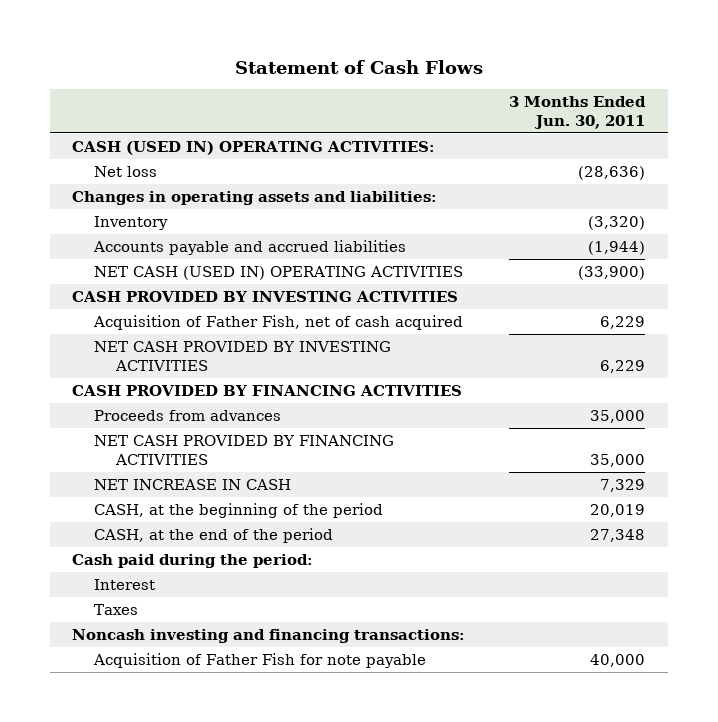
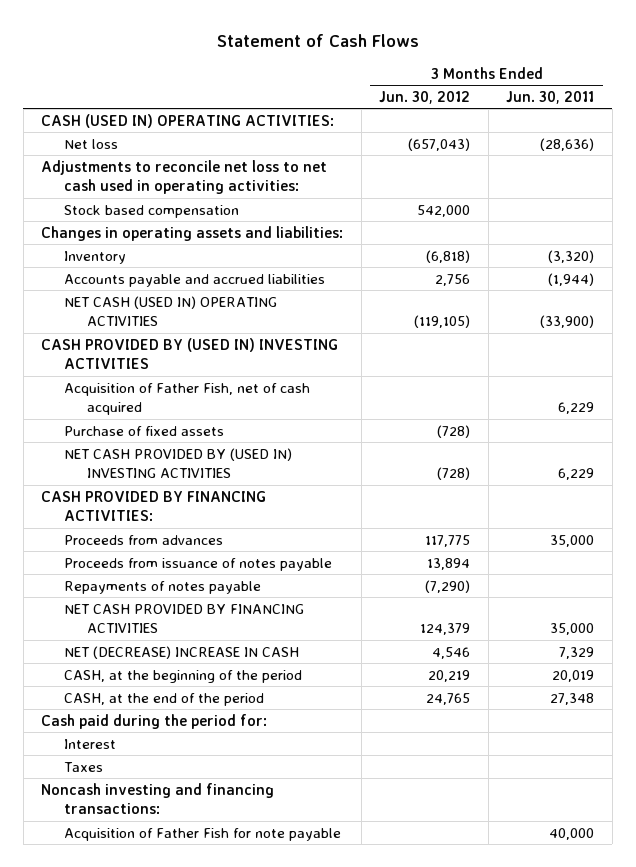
- | 3 Months Ended Jun. 30, 2011
+ | 3 Months Ended Jun. 30, 2012 | 3 Months Ended Jun. 30, 2011
+ Adjustments to reconcile net loss to net cash used in operating activities:
+ Stock based compensation | 542,000 |
- CASH PROVIDED BY INVESTING ACTIVITIES
+ CASH PROVIDED BY (USED IN) INVESTING ACTIVITIES
- NET CASH PROVIDED BY INVESTING ACTIVITIES | 6,229
- CASH PROVIDED BY FINANCING ACTIVITIES
+ Purchase of fixed assets | (728) |
+ NET CASH PROVIDED BY (USED IN) INVESTING ACTIVITIES | (728) | 6,229
+ CASH PROVIDED BY FINANCING ACTIVITIES:
+ Proceeds from issuance of notes payable | 13,894 |
+ Repayments of notes payable | (7,290) |
- NET INCREASE IN CASH | 7,329
+ NET (DECREASE) INCREASE IN CASH | 4,546 | 7,329
- Cash paid during the period:
+ Cash paid during the period for:

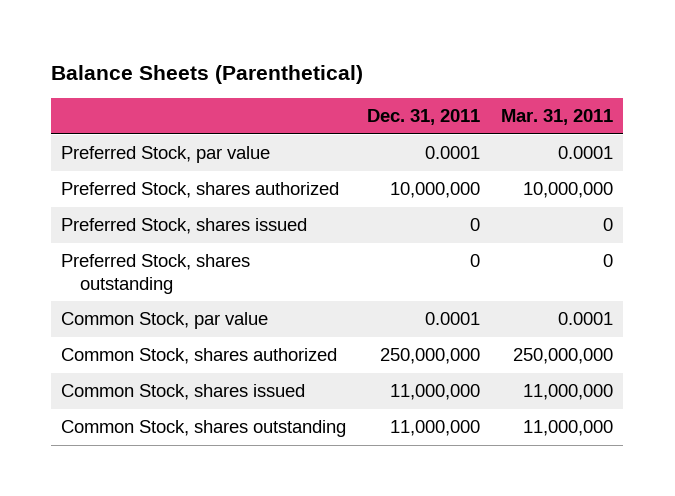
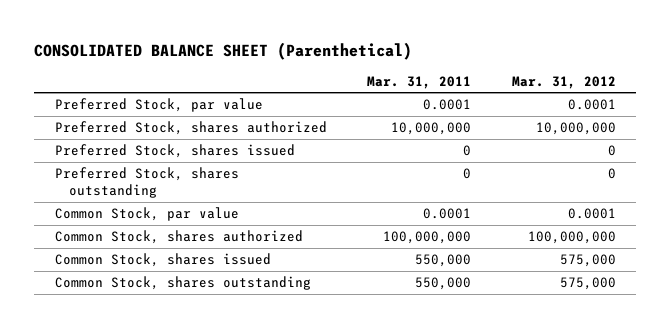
- Balance Sheets (Parenthetical)
+ CONSOLIDATED BALANCE SHEET (Parenthetical)
- | Dec. 31, 2011 | Mar. 31, 2011
+ | Mar. 31, 2011 | Mar. 31, 2012
- Common Stock, shares authorized | 250,000,000 | 250,000,000
- Common Stock, shares issued | 11,000,000 | 11,000,000
- Common Stock, shares outstanding | 11,000,000 | 11,000,000
+ Common Stock, shares authorized | 100,000,000 | 100,000,000
+ Common Stock, shares issued | 550,000 | 575,000
+ Common Stock, shares outstanding | 550,000 | 575,000

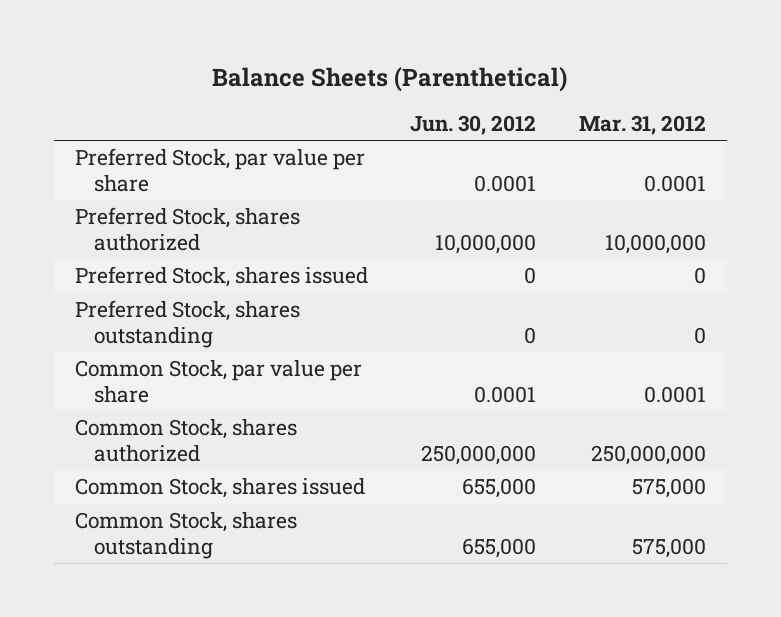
- CONSOLIDATED BALANCE SHEET (Parenthetical)
+ Balance Sheets (Parenthetical)
- | Mar. 31, 2011 | Mar. 31, 2012
+ | Jun. 30, 2012 | Mar. 31, 2012
- Preferred Stock, par value | 0.0001 | 0.0001
+ Preferred Stock, par value per share | 0.0001 | 0.0001
- Common Stock, par value | 0.0001 | 0.0001
- Common Stock, shares authorized | 100,000,000 | 100,000,000
+ Common Stock, par value per share | 0.0001 | 0.0001
+ Common Stock, shares authorized | 250,000,000 | 250,000,000

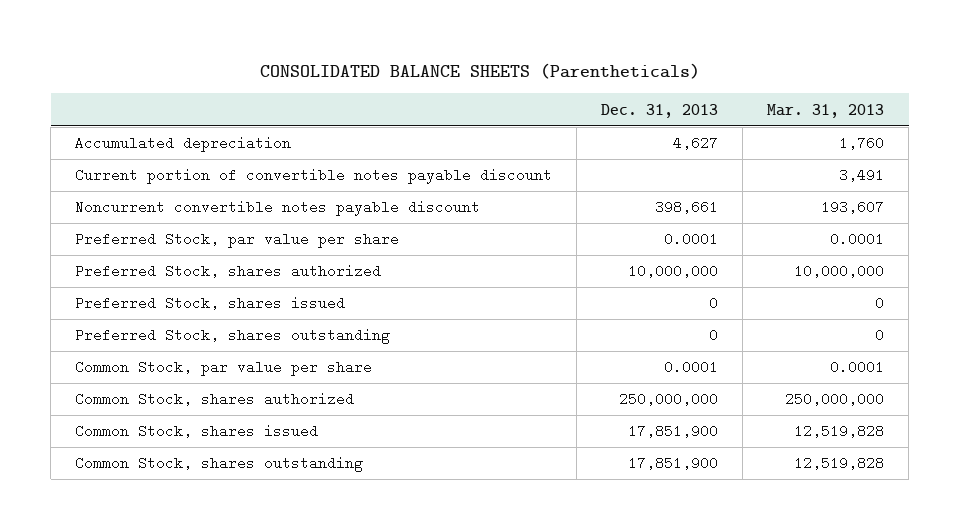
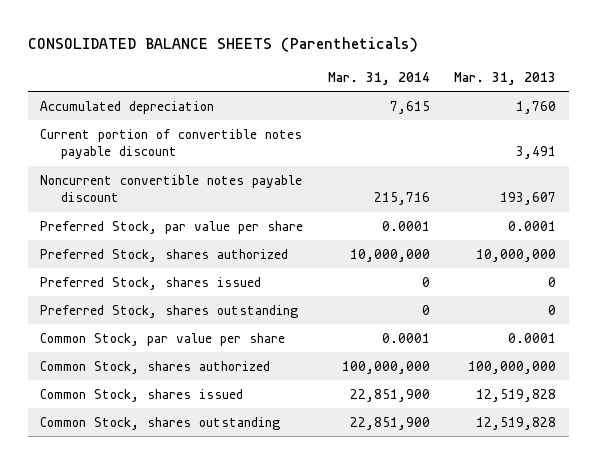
- | Dec. 31, 2013 | Mar. 31, 2013
+ | Mar. 31, 2014 | Mar. 31, 2013
- Common Stock, shares authorized | 250,000,000 | 250,000,000
+ Common Stock, shares authorized | 100,000,000 | 100,000,000

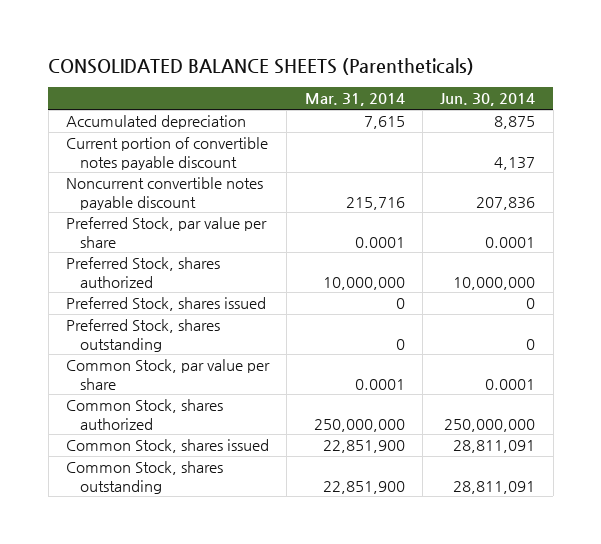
- | Mar. 31, 2014 | Mar. 31, 2013
+ | Mar. 31, 2014 | Jun. 30, 2014
- Common Stock, shares authorized | 100,000,000 | 100,000,000
+ Common Stock, shares authorized | 250,000,000 | 250,000,000

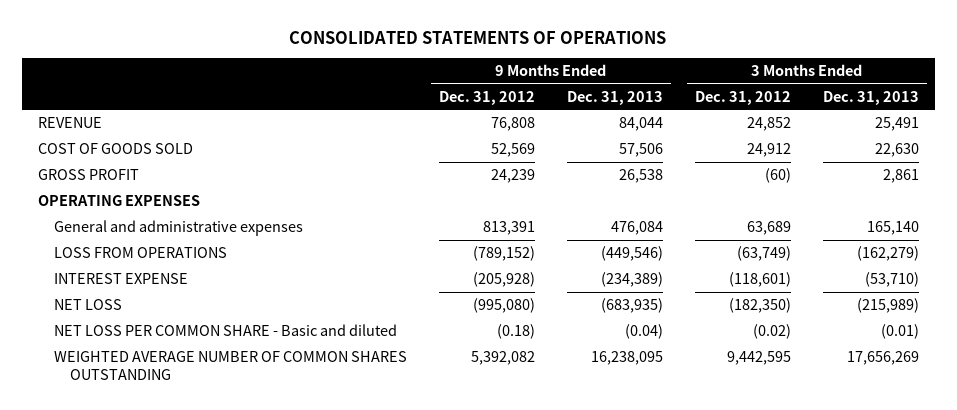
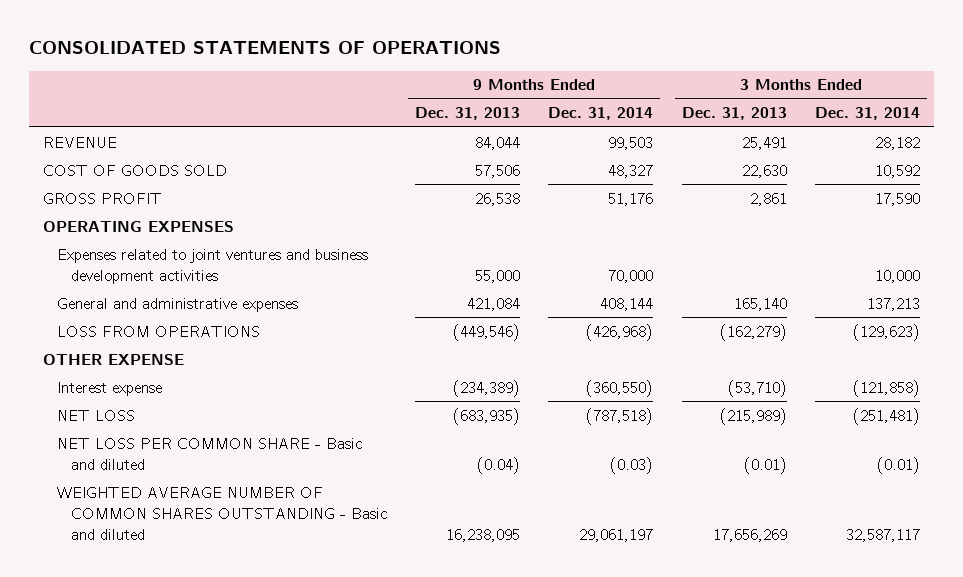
- | 9 Months Ended Dec. 31, 2012 | 9 Months Ended Dec. 31, 2013 | 3 Months Ended Dec. 31, 2012 | 3 Months Ended Dec. 31, 2013
+ | 9 Months Ended Dec. 31, 2013 | 9 Months Ended Dec. 31, 2014 | 3 Months Ended Dec. 31, 2013 | 3 Months Ended Dec. 31, 2014
- General and administrative expenses | 813,391 | 476,084 | 63,689 | 165,140
+ Expenses related to joint ventures and business development activities | 55,000 | 70,000 | | 10,000
+ General and administrative expenses | 421,084 | 408,144 | 165,140 | 137,213
- INTEREST EXPENSE | (205,928) | (234,389) | (118,601) | (53,710)
+ OTHER EXPENSE
+ Interest expense | (234,389) | (360,550) | (53,710) | (121,858)
- WEIGHTED AVERAGE NUMBER OF COMMON SHARES OUTSTANDING | 5,392,082 | 16,238,095 | 9,442,595 | 17,656,269
+ WEIGHTED AVERAGE NUMBER OF COMMON SHARES OUTSTANDING - Basic and diluted | 16,238,095 | 29,061,197 | 17,656,269 | 32,587,117

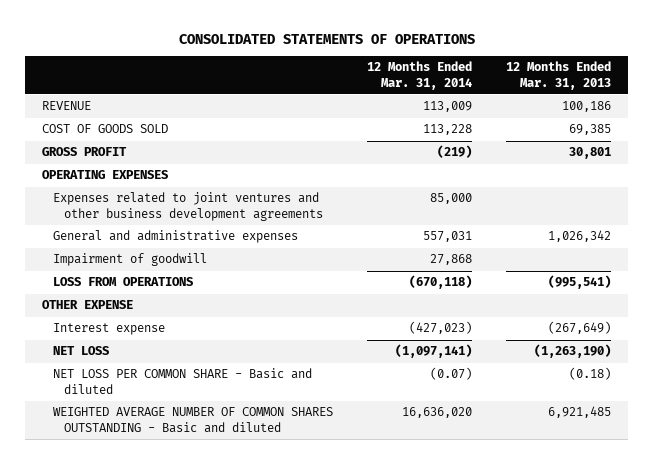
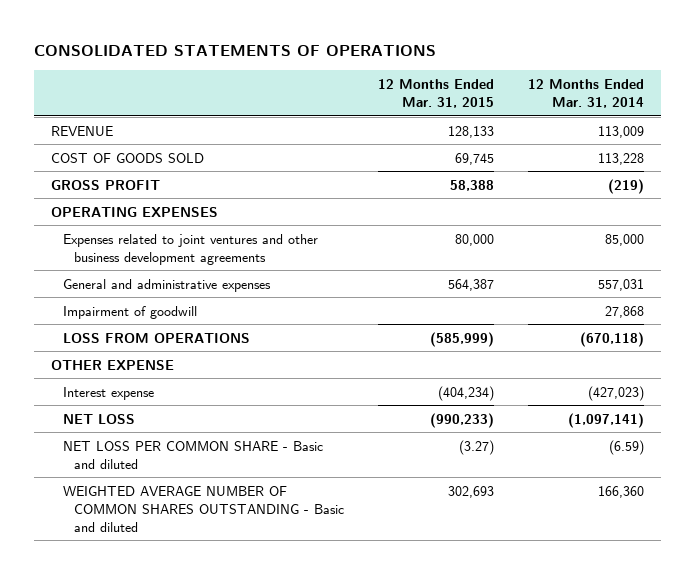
- | 12 Months Ended Mar. 31, 2014 | 12 Months Ended Mar. 31, 2013
+ | 12 Months Ended Mar. 31, 2015 | 12 Months Ended Mar. 31, 2014
- NET LOSS PER COMMON SHARE - Basic and diluted | (0.07) | (0.18)
- WEIGHTED AVERAGE NUMBER OF COMMON SHARES OUTSTANDING - Basic and diluted | 16,636,020 | 6,921,485
+ NET LOSS PER COMMON SHARE - Basic and diluted | (3.27) | (6.59)
+ WEIGHTED AVERAGE NUMBER OF COMMON SHARES OUTSTANDING - Basic and diluted | 302,693 | 166,360

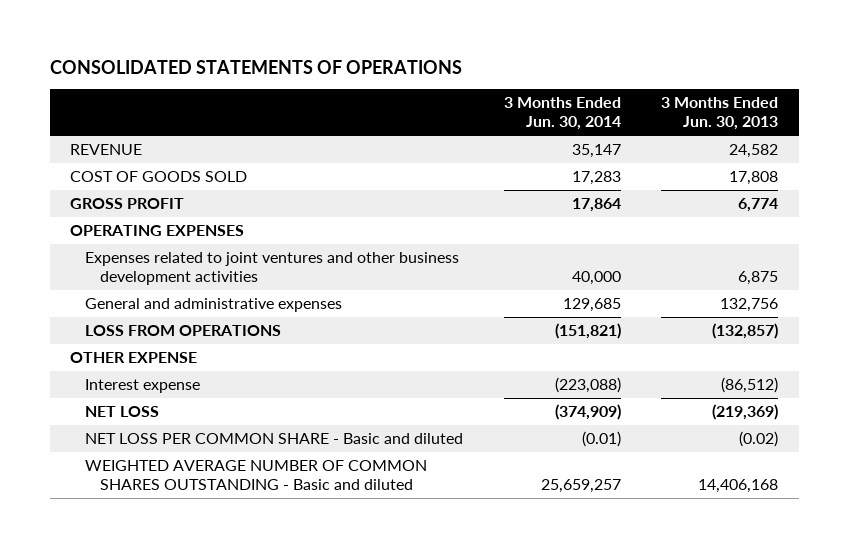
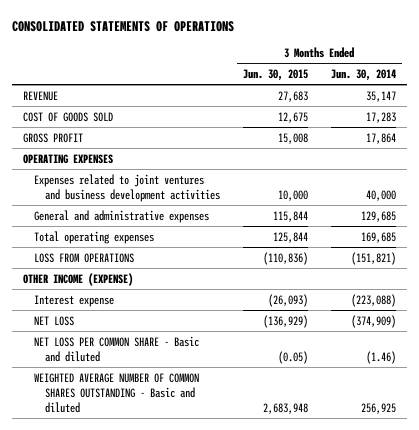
- | 3 Months Ended Jun. 30, 2014 | 3 Months Ended Jun. 30, 2013
+ | 3 Months Ended Jun. 30, 2015 | 3 Months Ended Jun. 30, 2014
- Expenses related to joint ventures and other business development activities | 40,000 | 6,875
+ Expenses related to joint ventures and business development activities | 10,000 | 40,000
+ Total operating expenses | 125,844 | 169,685
- OTHER EXPENSE
+ OTHER INCOME (EXPENSE)
- NET LOSS PER COMMON SHARE - Basic and diluted | (0.01) | (0.02)
- WEIGHTED AVERAGE NUMBER OF COMMON SHARES OUTSTANDING - Basic and diluted | 25,659,257 | 14,406,168
+ NET LOSS PER COMMON SHARE - Basic and diluted | (0.05) | (1.46)
+ WEIGHTED AVERAGE NUMBER OF COMMON SHARES OUTSTANDING - Basic and diluted | 2,683,948 | 256,925

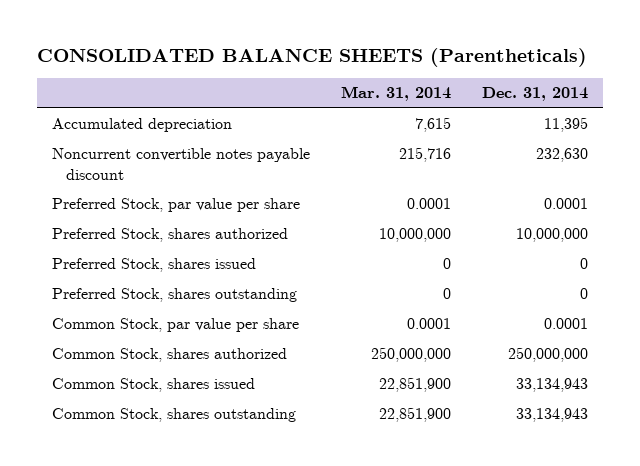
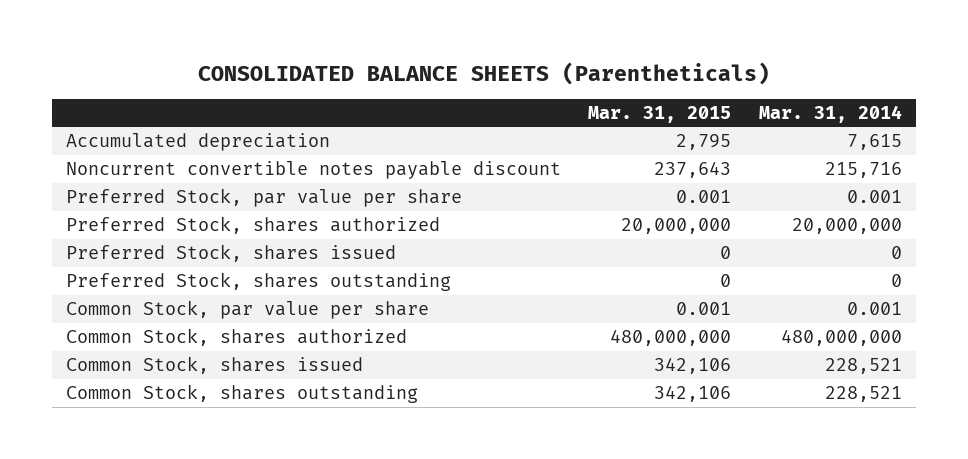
- | Mar. 31, 2014 | Dec. 31, 2014
+ | Mar. 31, 2015 | Mar. 31, 2014
- Preferred Stock, par value per share | 0.0001 | 0.0001
- Preferred Stock, shares authorized | 10,000,000 | 10,000,000
+ Preferred Stock, par value per share | 0.001 | 0.001
+ Preferred Stock, shares authorized | 20,000,000 | 20,000,000
- Common Stock, par value per share | 0.0001 | 0.0001
- Common Stock, shares authorized | 250,000,000 | 250,000,000
- Common Stock, shares issued | 22,851,900 | 33,134,943
- Common Stock, shares outstanding | 22,851,900 | 33,134,943
+ Common Stock, par value per share | 0.001 | 0.001
+ Common Stock, shares authorized | 480,000,000 | 480,000,000
+ Common Stock, shares issued | 342,106 | 228,521
+ Common Stock, shares outstanding | 342,106 | 228,521

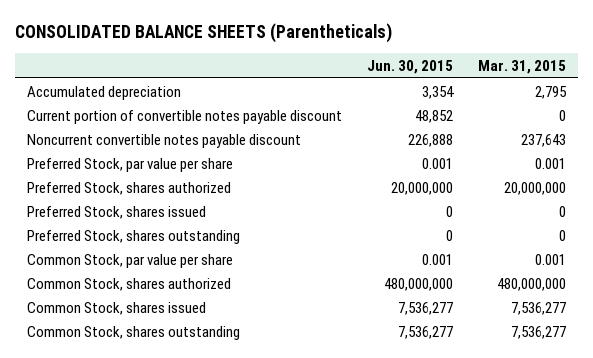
- | Mar. 31, 2015 | Mar. 31, 2014
+ | Jun. 30, 2015 | Mar. 31, 2015
+ Current portion of convertible notes payable discount | 48,852 | 0
- Common Stock, shares issued | 342,106 | 228,521
- Common Stock, shares outstanding | 342,106 | 228,521
+ Common Stock, shares issued | 7,536,277 | 7,536,277
+ Common Stock, shares outstanding | 7,536,277 | 7,536,277

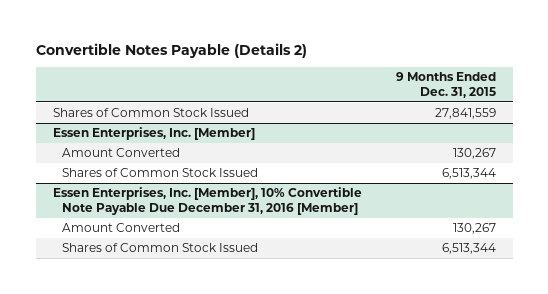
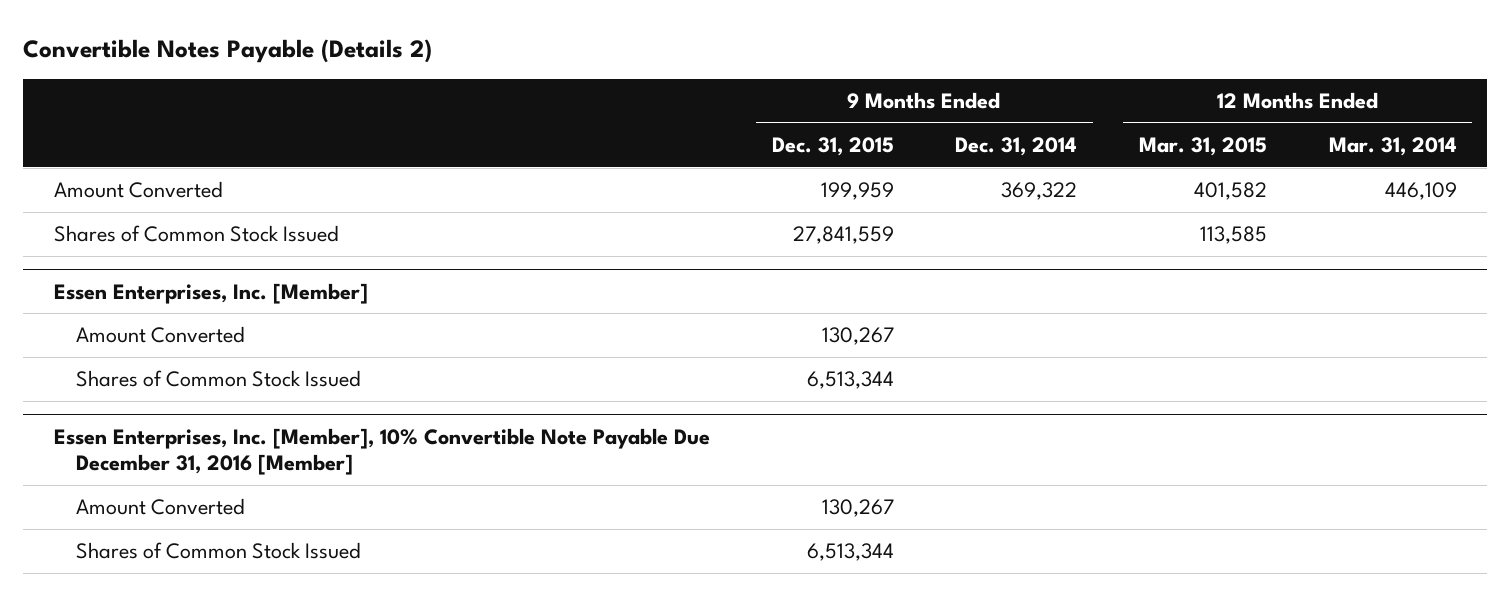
- | 9 Months Ended Dec. 31, 2015
+ | 9 Months Ended Dec. 31, 2015 | 9 Months Ended Dec. 31, 2014 | 12 Months Ended Mar. 31, 2015 | 12 Months Ended Mar. 31, 2014
+ Amount Converted | 199,959 | 369,322 | 401,582 | 446,109

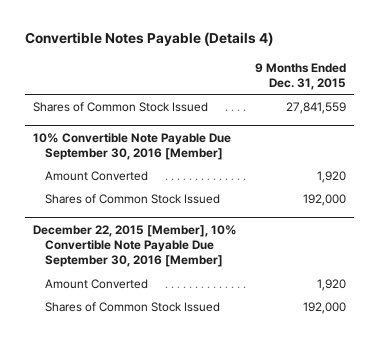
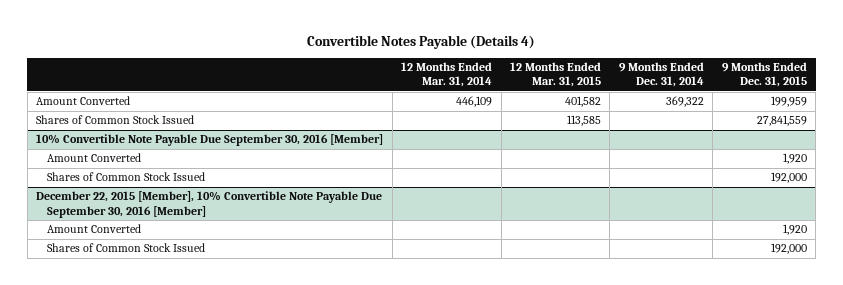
- | 9 Months Ended Dec. 31, 2015
+ | 12 Months Ended Mar. 31, 2014 | 12 Months Ended Mar. 31, 2015 | 9 Months Ended Dec. 31, 2014 | 9 Months Ended Dec. 31, 2015
+ Amount Converted | 446,109 | 401,582 | 369,322 | 199,959

